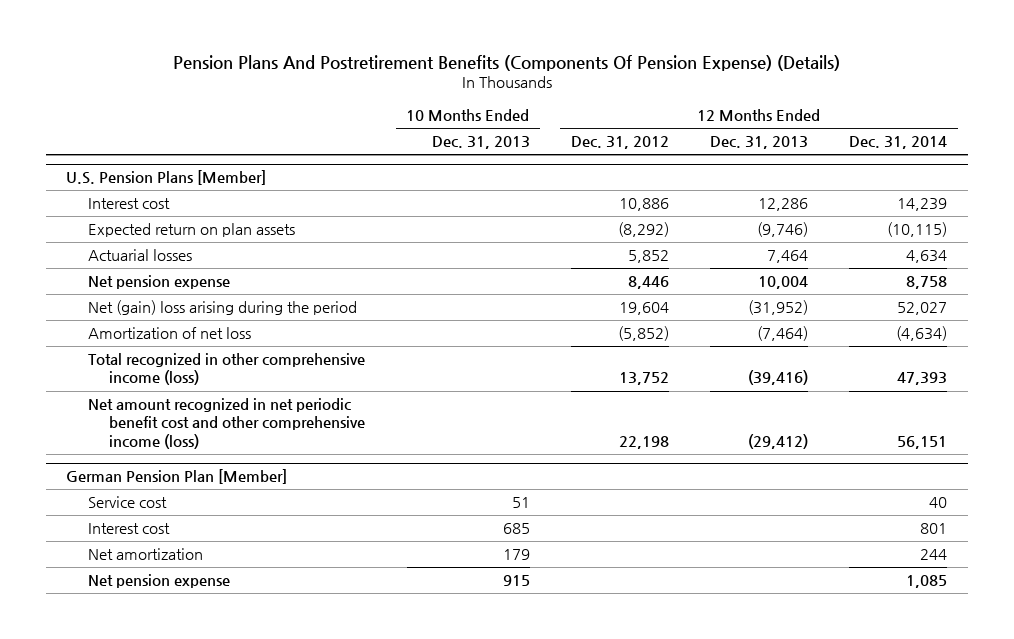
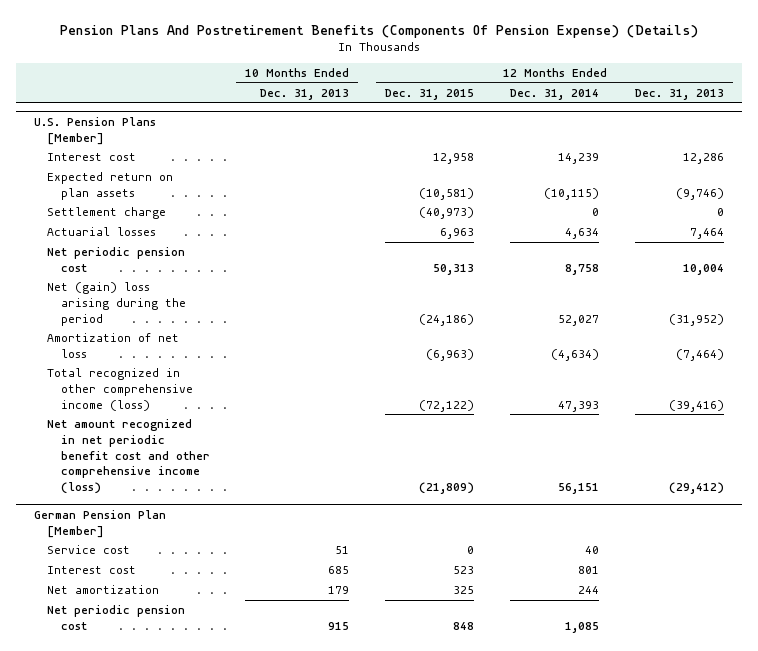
- | 10 Months Ended Dec. 31, 2013 | 12 Months Ended Dec. 31, 2012 | 12 Months Ended Dec. 31, 2013 | 12 Months Ended Dec. 31, 2014
+ | 10 Months Ended Dec. 31, 2013 | 12 Months Ended Dec. 31, 2015 | 12 Months Ended Dec. 31, 2014 | 12 Months Ended Dec. 31, 2013
@ U.S. Pension Plans [Member]
+ Settlement charge | | (40,973) | 0 | 0
- Net pension expense | | 8,446 | 10,004 | 8,758
+ Net periodic pension cost | | 50,313 | 8,758 | 10,004
@ German Pension Plan [Member]
- Net pension expense | 915 | | | 1,085
+ Net periodic pension cost | 915 | 848 | 1,085 |

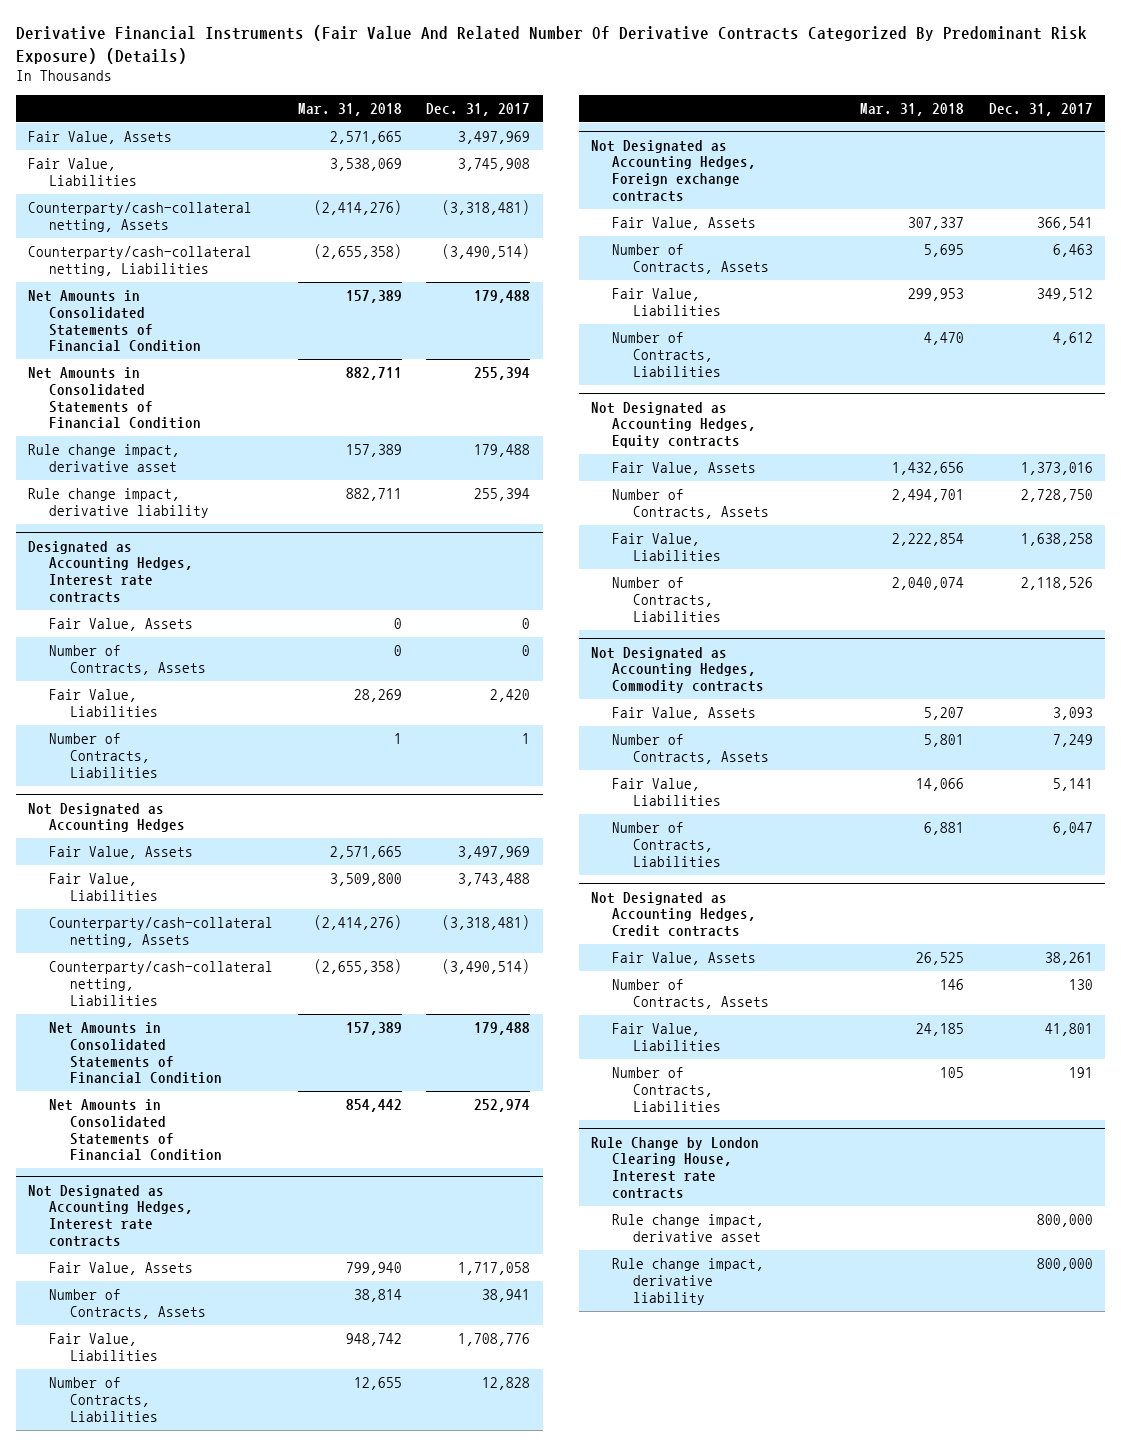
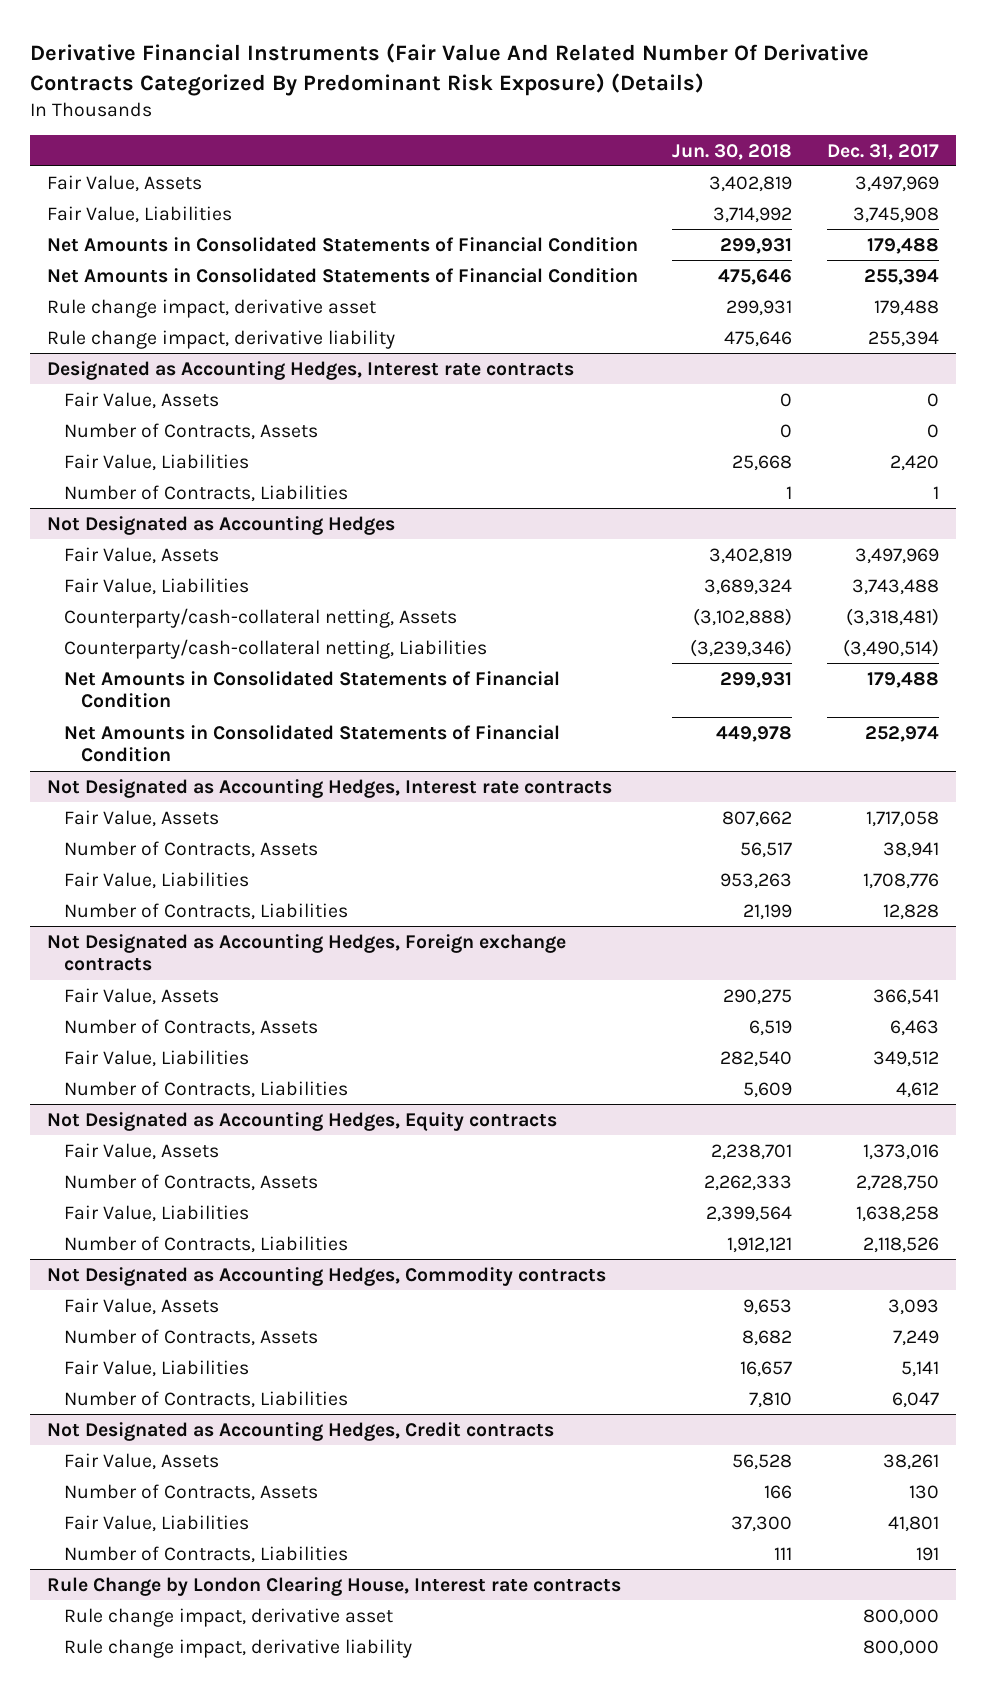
- | Mar. 31, 2018 | Dec. 31, 2017
+ | Jun. 30, 2018 | Dec. 31, 2017
- Counterparty/cash-collateral netting, Assets | (2,414,276) | (3,318,481)
- Counterparty/cash-collateral netting, Liabilities | (2,655,358) | (3,490,514)

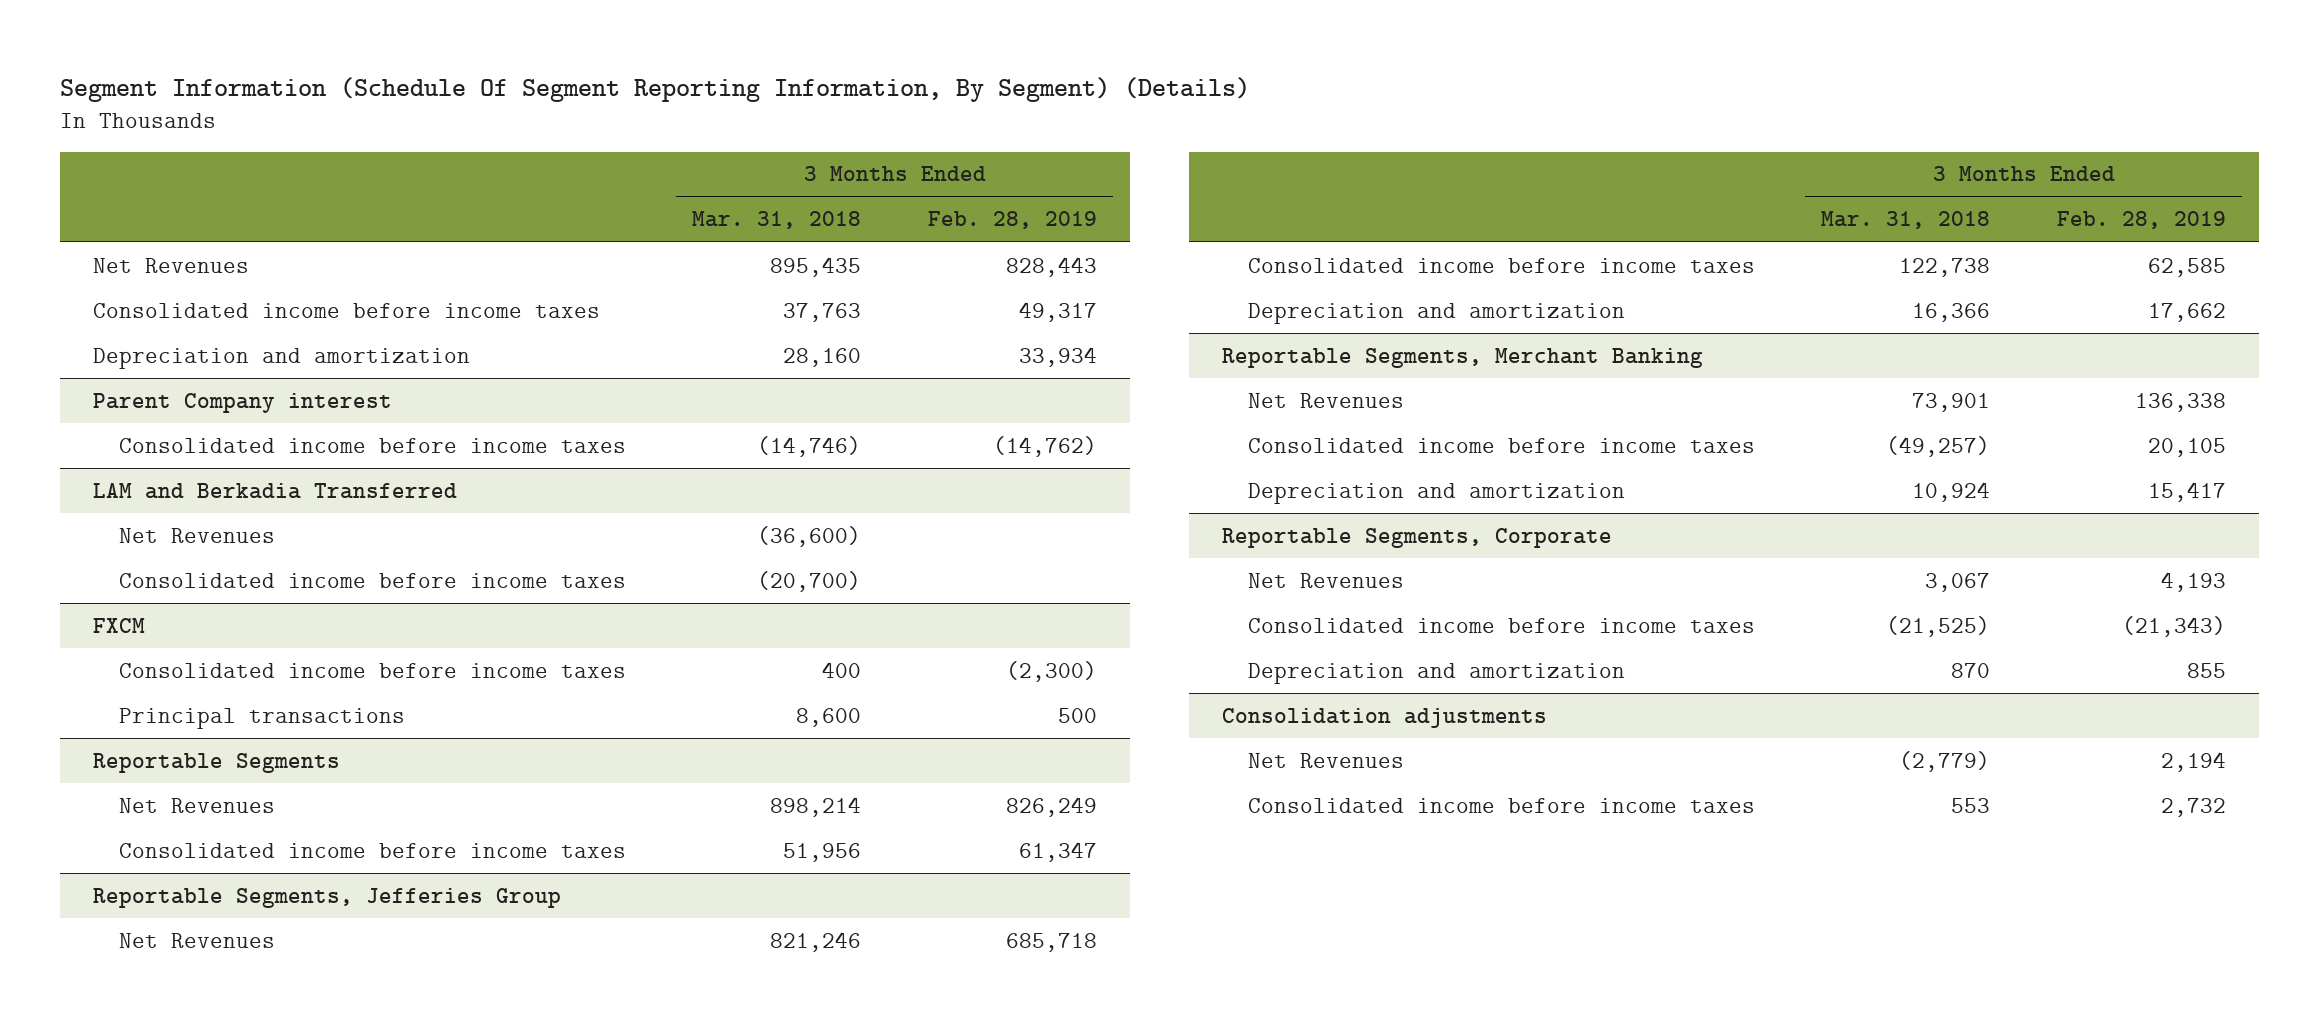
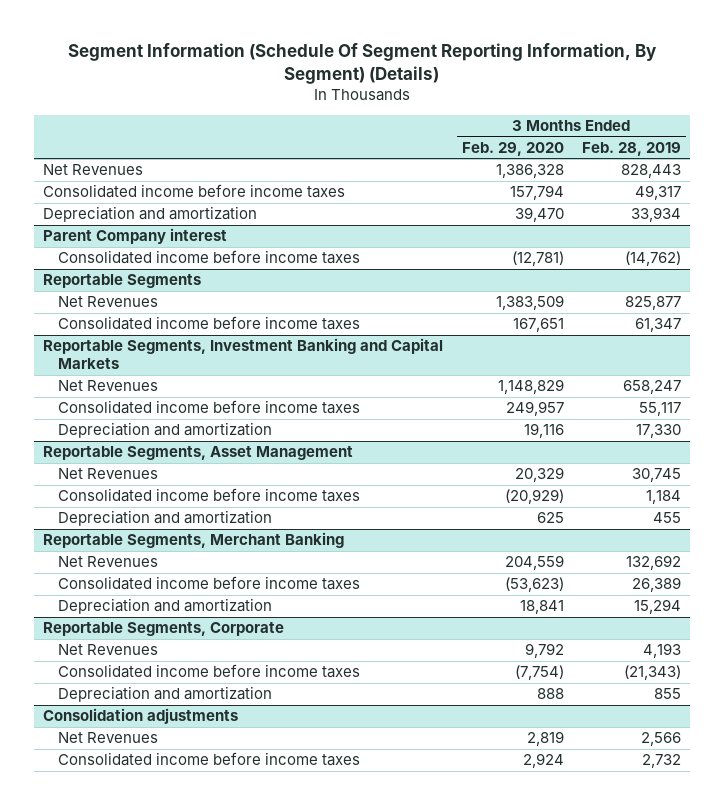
- | 3 Months Ended Mar. 31, 2018 | 3 Months Ended Feb. 28, 2019
+ | 3 Months Ended Feb. 29, 2020 | 3 Months Ended Feb. 28, 2019
- LAM and Berkadia Transferred
- Net Revenues | (36,600) |
- Consolidated income before income taxes | (20,700) |
- FXCM
- Consolidated income before income taxes | 400 | (2,300)
- Principal transactions | 8,600 | 500
@ Reportable Segments
- Net Revenues | 898,214 | 826,249
+ Net Revenues | 1,383,509 | 825,877
- Reportable Segments, Jefferies Group
- Net Revenues | 821,246 | 685,718
- Consolidated income before income taxes | 122,738 | 62,585
- Depreciation and amortization | 16,366 | 17,662
+ Reportable Segments, Investment Banking and Capital Markets
+ Net Revenues | 1,148,829 | 658,247
+ Consolidated income before income taxes | 249,957 | 55,117
+ Depreciation and amortization | 19,116 | 17,330
+ Reportable Segments, Asset Management
+ Net Revenues | 20,329 | 30,745
+ Consolidated income before income taxes | (20,929) | 1,184
+ Depreciation and amortization | 625 | 455
@ Reportable Segments, Merchant Banking
- Net Revenues | 73,901 | 136,338
- Consolidated income before income taxes | (49,257) | 20,105
- Depreciation and amortization | 10,924 | 15,417
+ Net Revenues | 204,559 | 132,692
+ Consolidated income before income taxes | (53,623) | 26,389
+ Depreciation and amortization | 18,841 | 15,294
@ Consolidation adjustments
- Net Revenues | (2,779) | 2,194
+ Net Revenues | 2,819 | 2,566

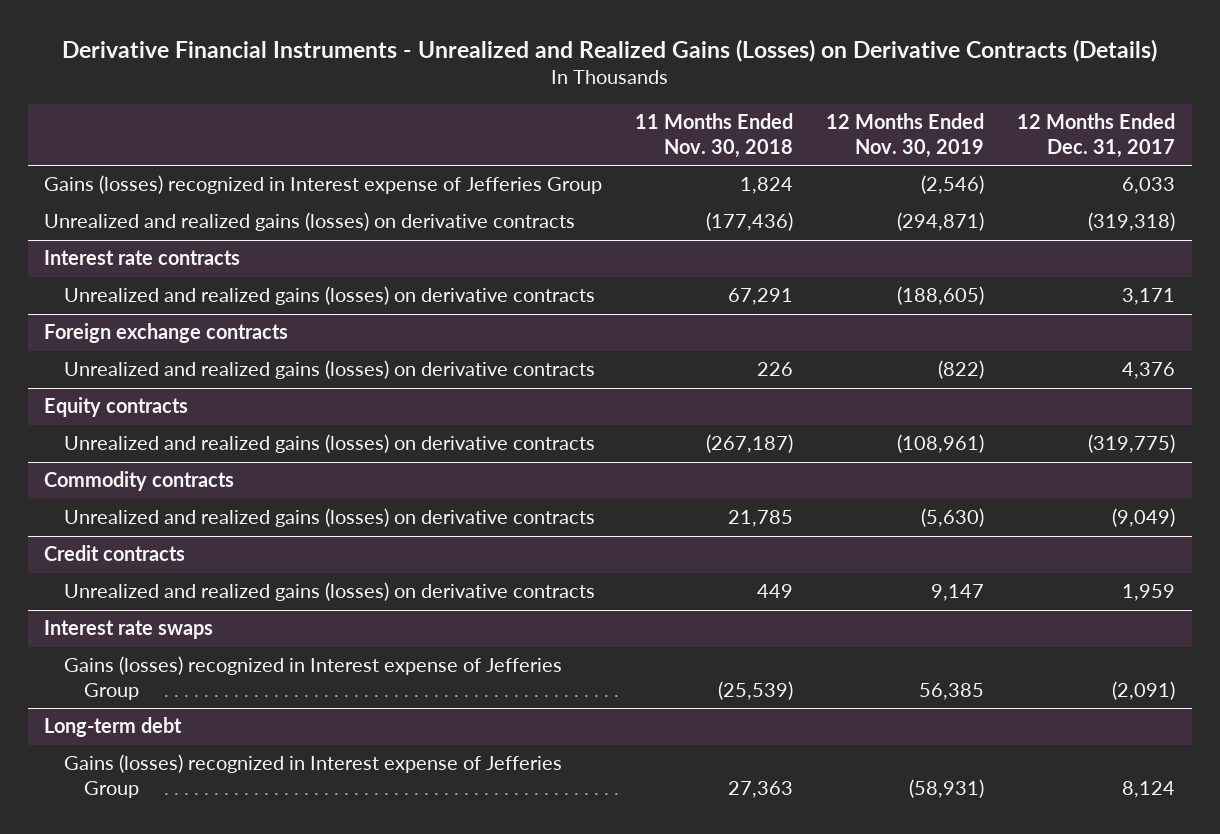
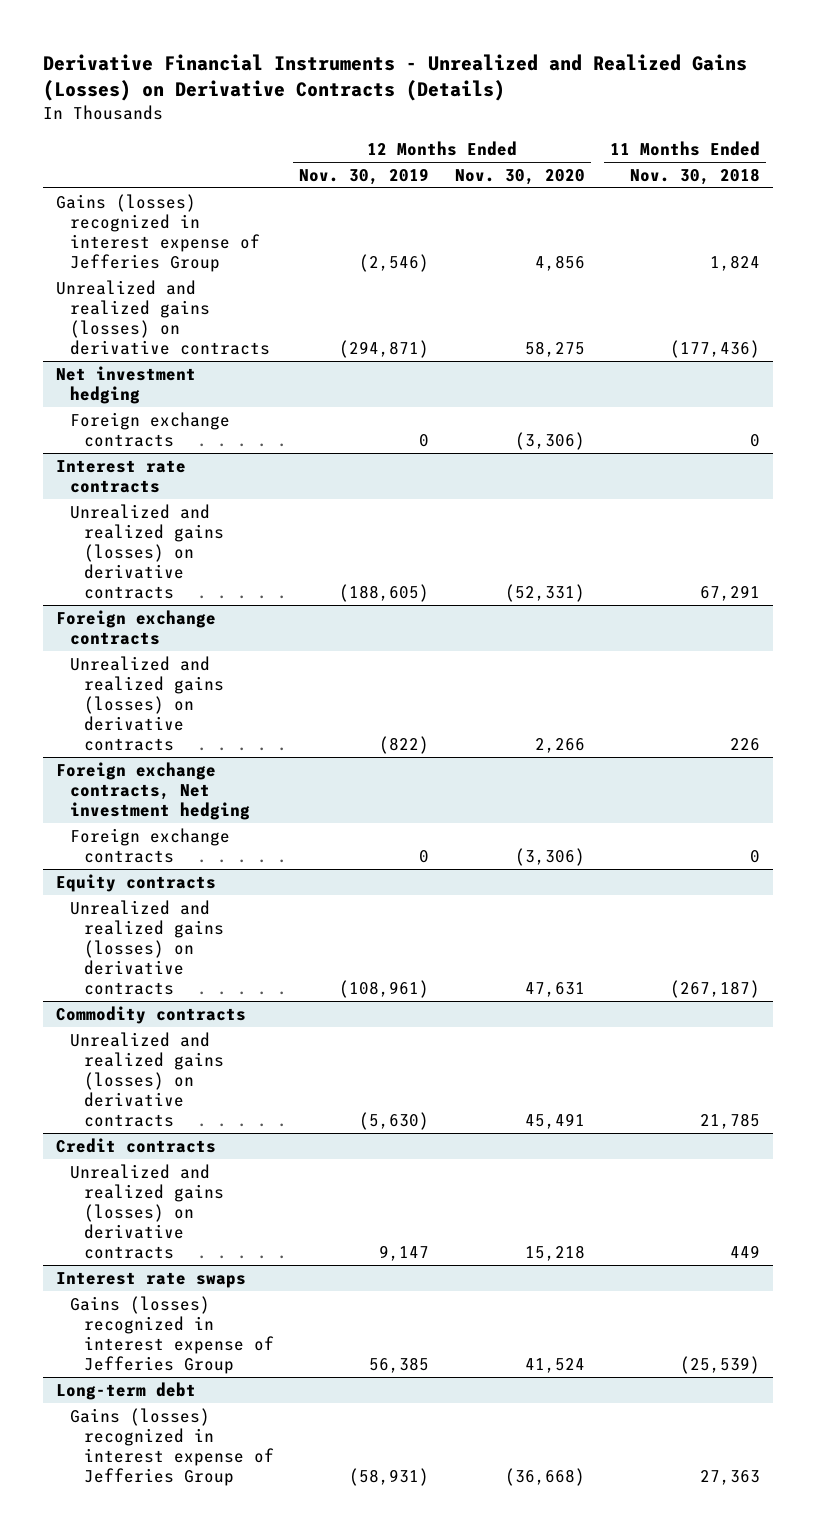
- | 11 Months Ended Nov. 30, 2018 | 12 Months Ended Nov. 30, 2019 | 12 Months Ended Dec. 31, 2017
+ | 12 Months Ended Nov. 30, 2019 | 12 Months Ended Nov. 30, 2020 | 11 Months Ended Nov. 30, 2018
- Gains (losses) recognized in Interest expense of Jefferies Group | 1,824 | (2,546) | 6,033
+ Gains (losses) recognized in interest expense of Jefferies Group | (2,546) | 4,856 | 1,824
+ Net investment hedging
+ Foreign exchange contracts | 0 | (3,306) | 0
+ Foreign exchange contracts, Net investment hedging
+ Foreign exchange contracts | 0 | (3,306) | 0
@ Interest rate swaps
- Gains (losses) recognized in Interest expense of Jefferies Group | (25,539) | 56,385 | (2,091)
+ Gains (losses) recognized in interest expense of Jefferies Group | 56,385 | 41,524 | (25,539)
@ Long-term debt
- Gains (losses) recognized in Interest expense of Jefferies Group | 27,363 | (58,931) | 8,124
+ Gains (losses) recognized in interest expense of Jefferies Group | (58,931) | (36,668) | 27,363

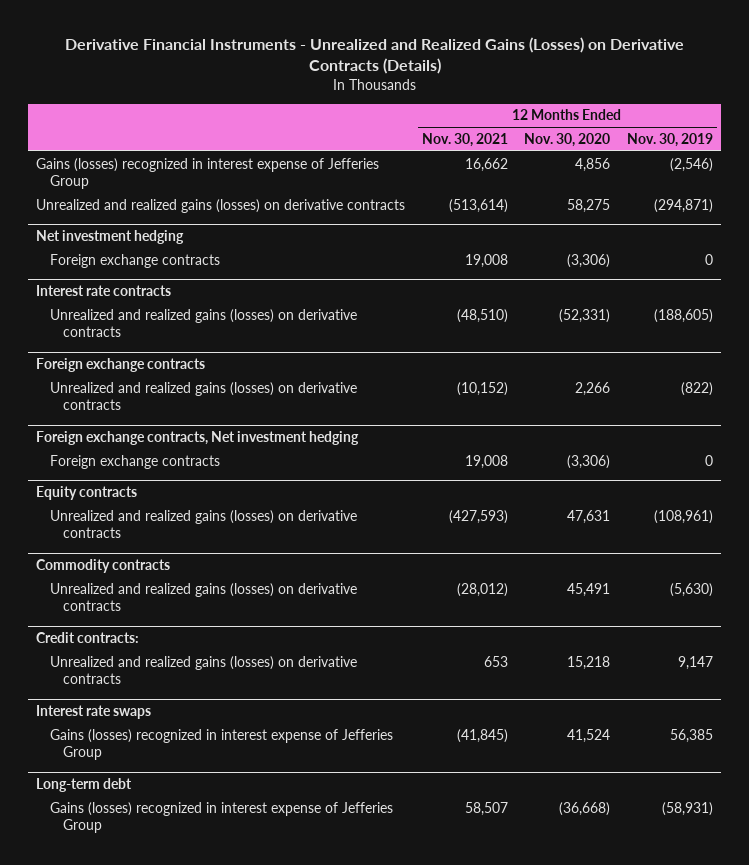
- | 12 Months Ended Nov. 30, 2019 | 12 Months Ended Nov. 30, 2020 | 11 Months Ended Nov. 30, 2018
+ | 12 Months Ended Nov. 30, 2021 | 12 Months Ended Nov. 30, 2020 | 12 Months Ended Nov. 30, 2019
- Credit contracts
+ Credit contracts:

